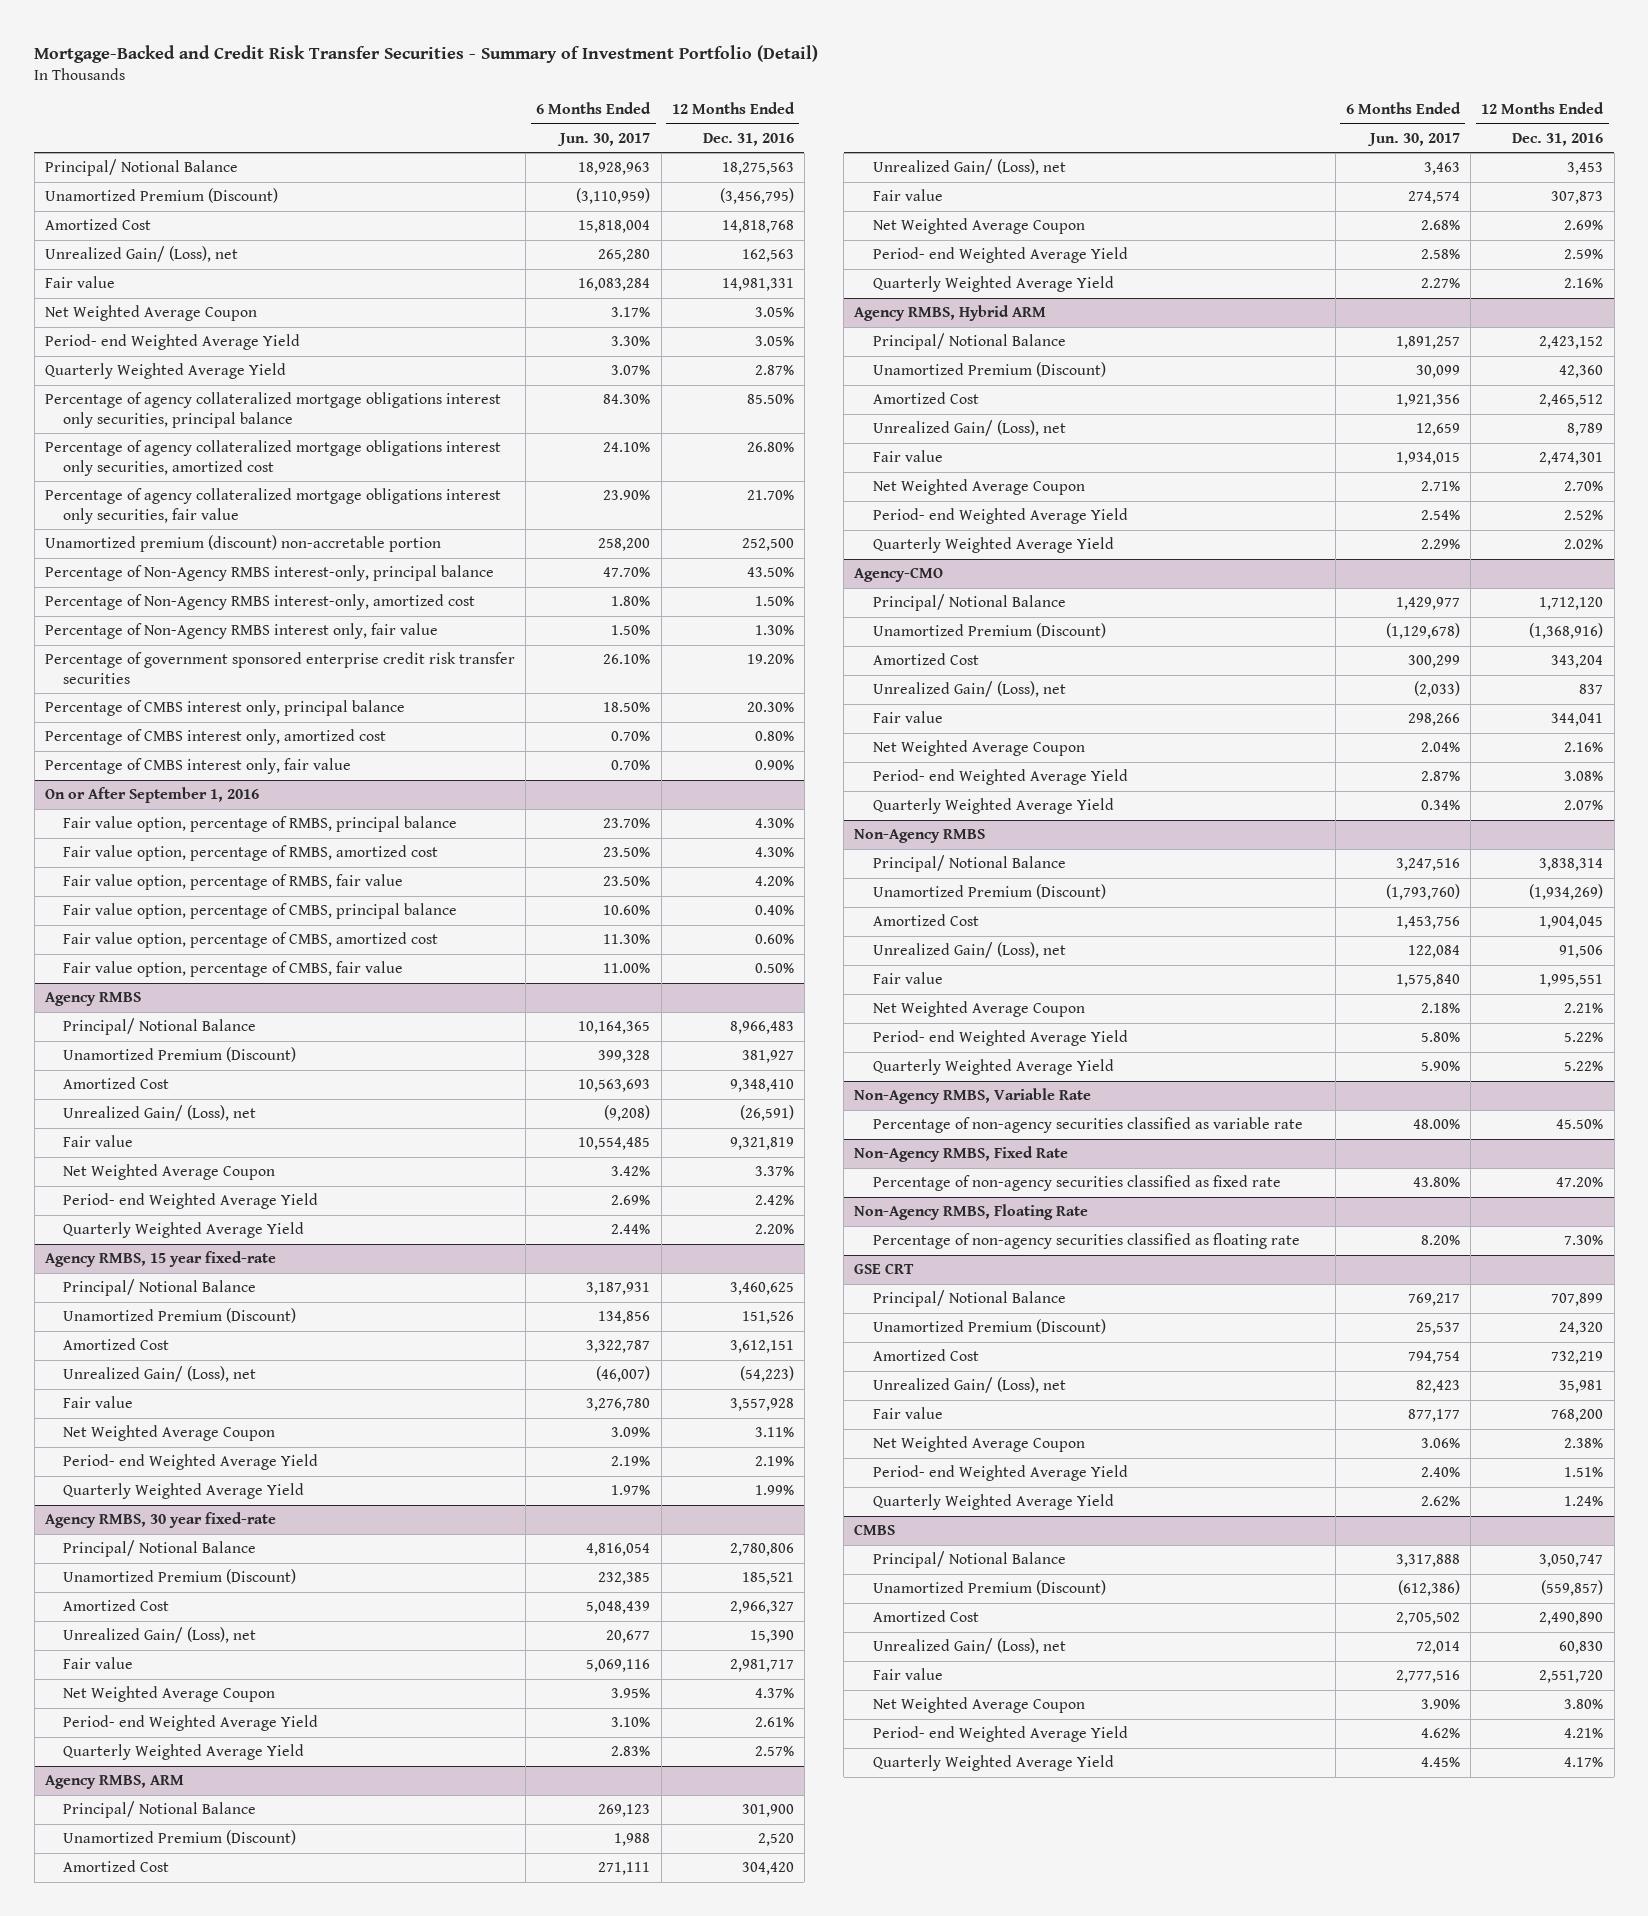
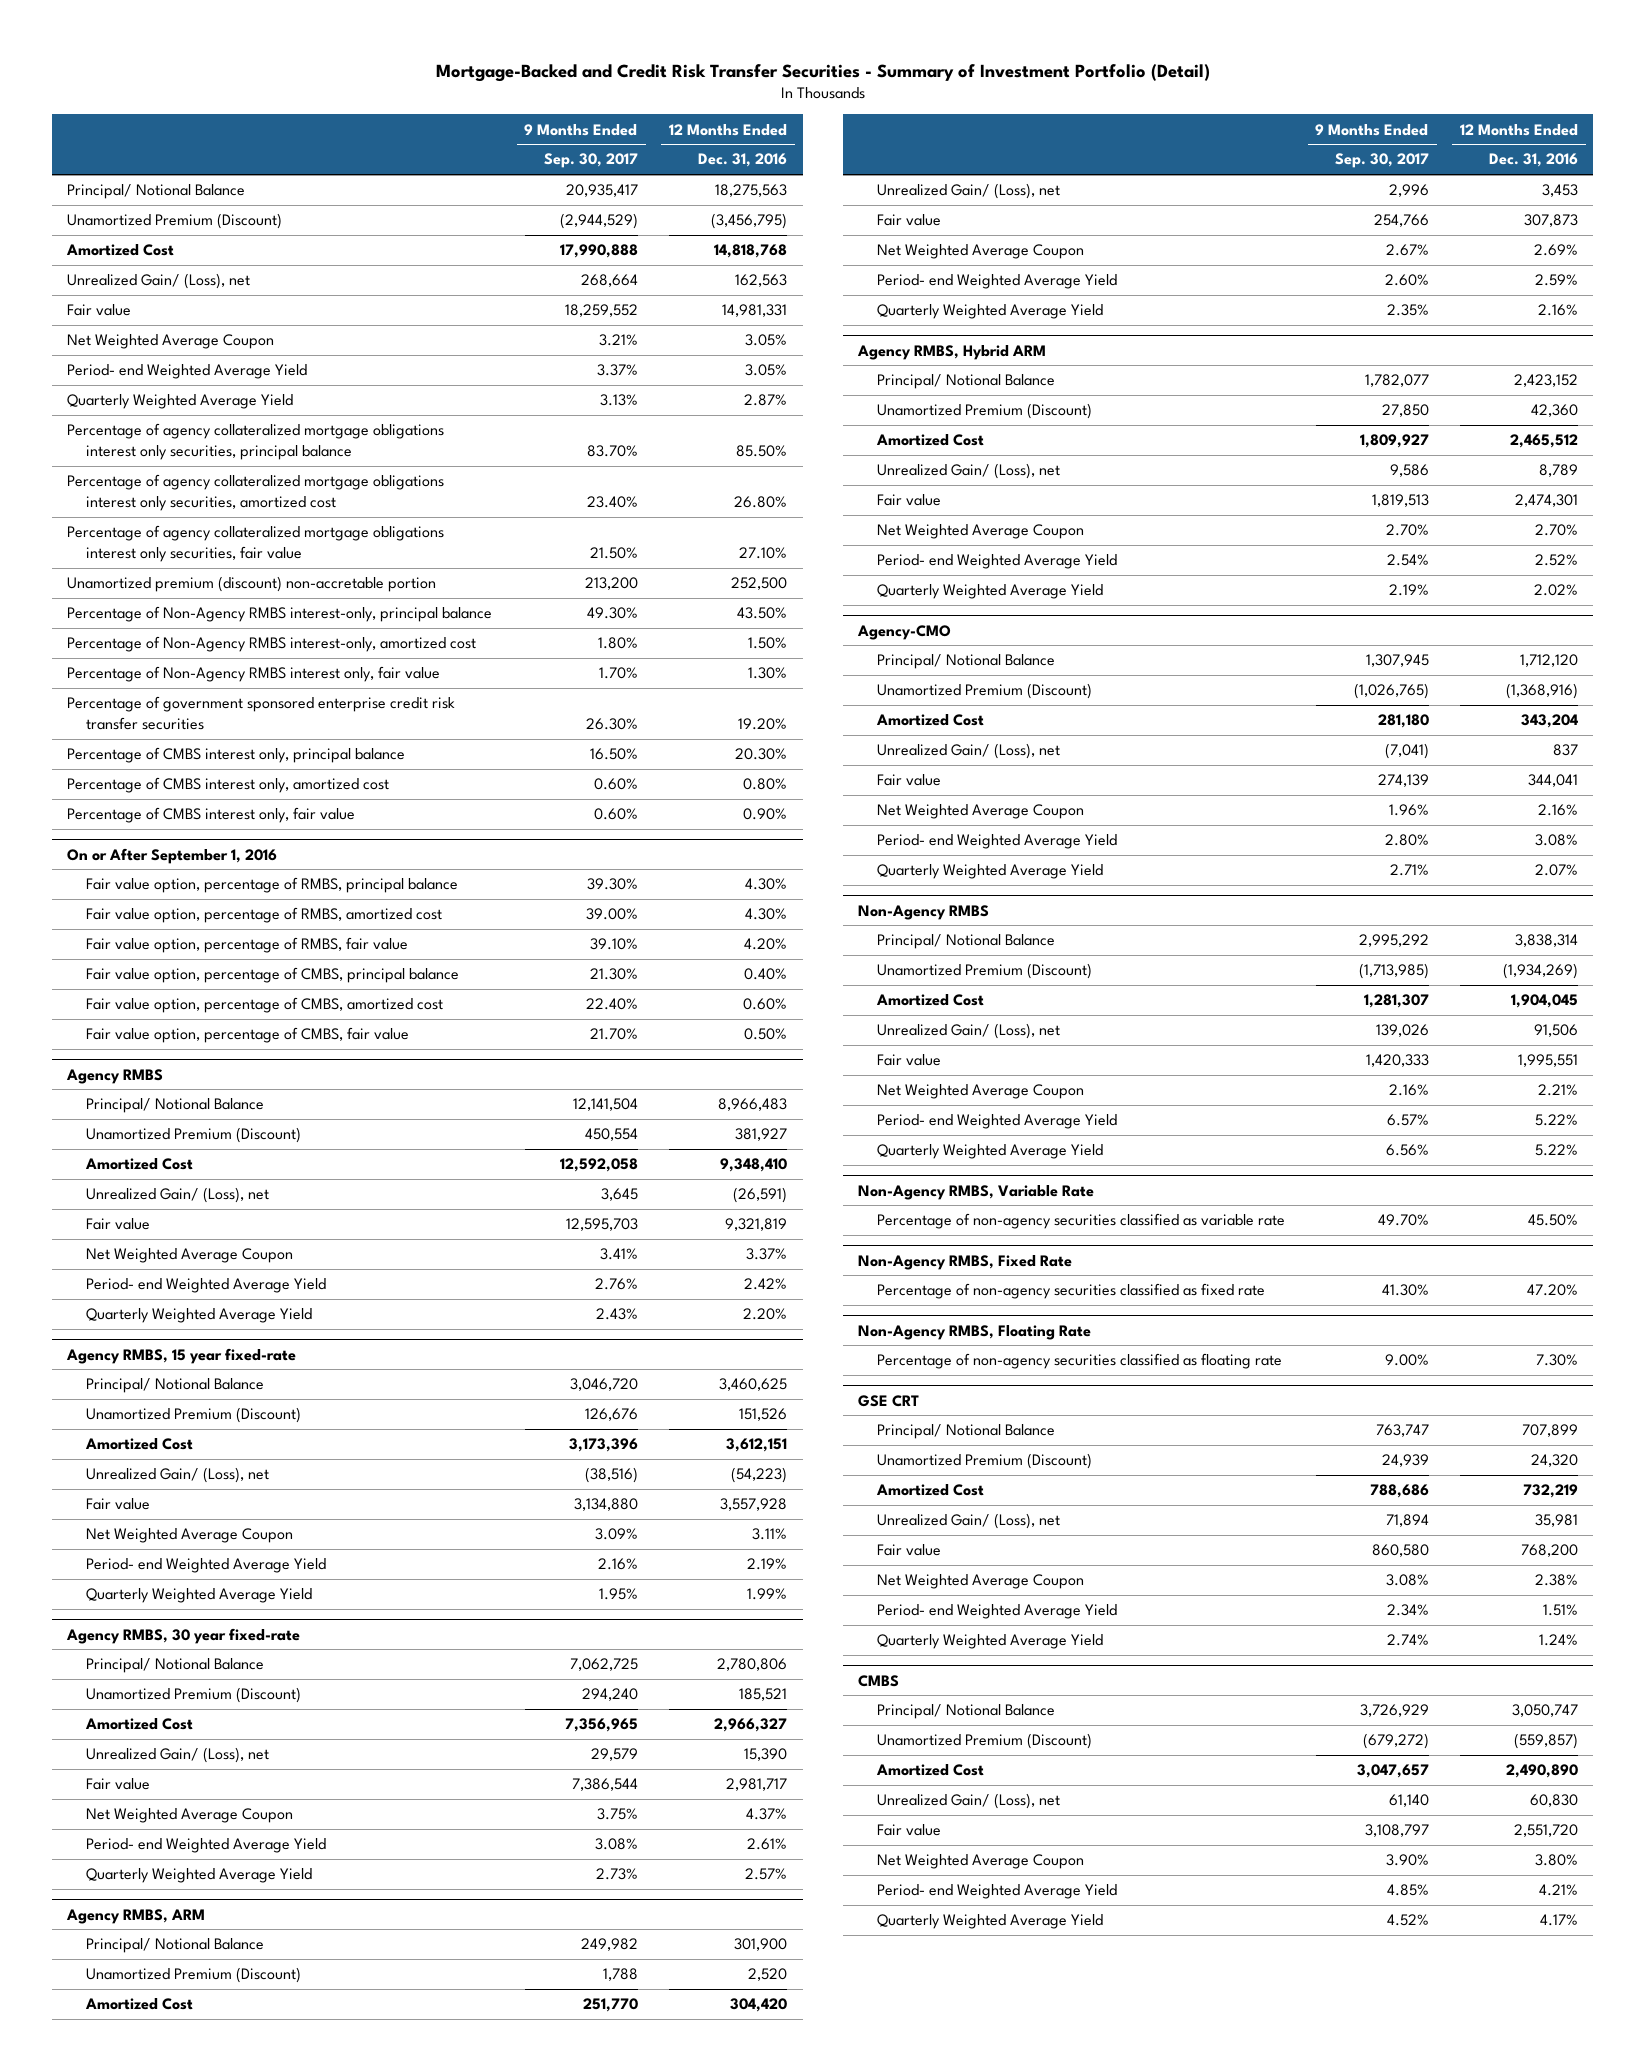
- | 6 Months Ended Jun. 30, 2017 | 12 Months Ended Dec. 31, 2016
+ | 9 Months Ended Sep. 30, 2017 | 12 Months Ended Dec. 31, 2016
- Percentage of agency collateralized mortgage obligations interest only securities, fair value | 23.90% | 21.70%
+ Percentage of agency collateralized mortgage obligations interest only securities, fair value | 21.50% | 27.10%

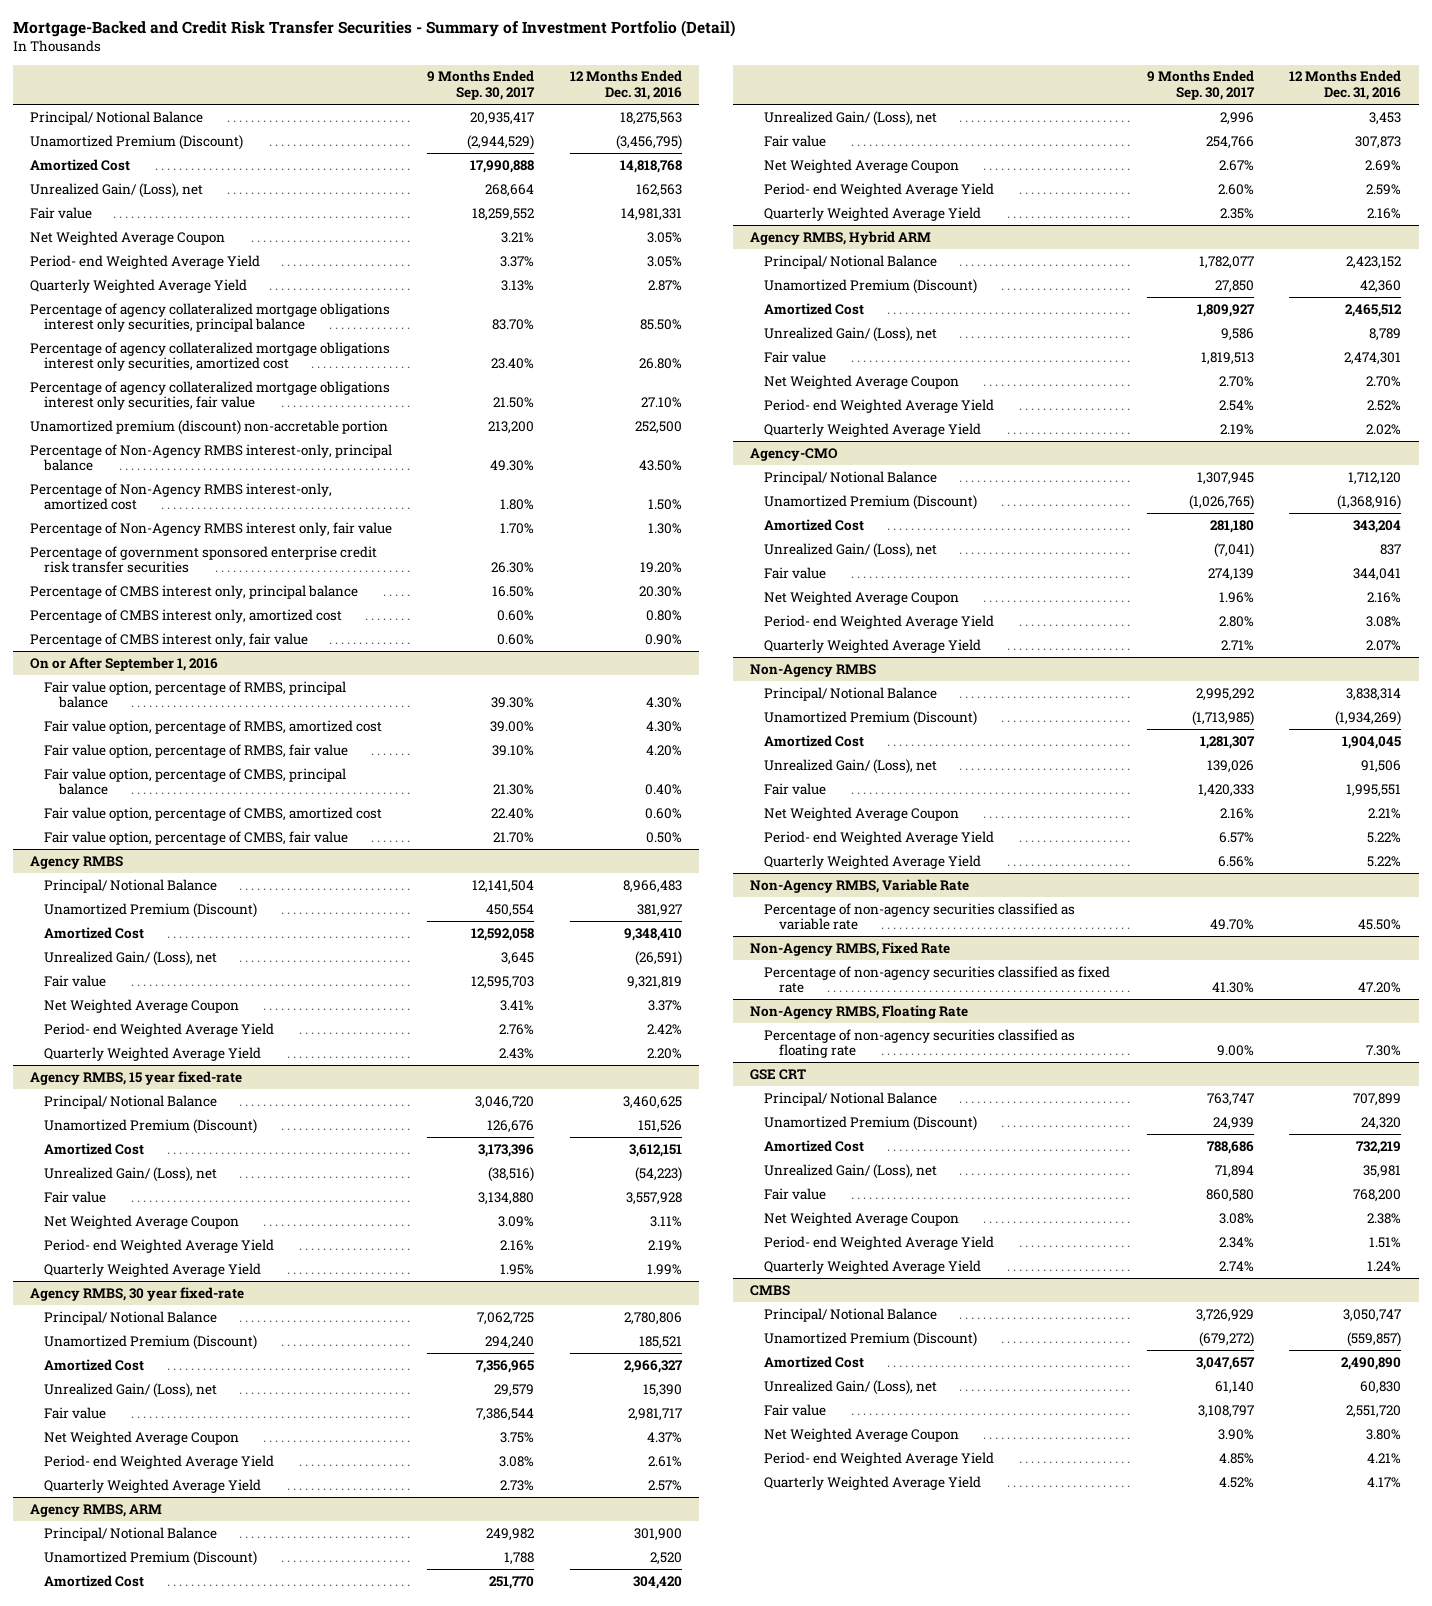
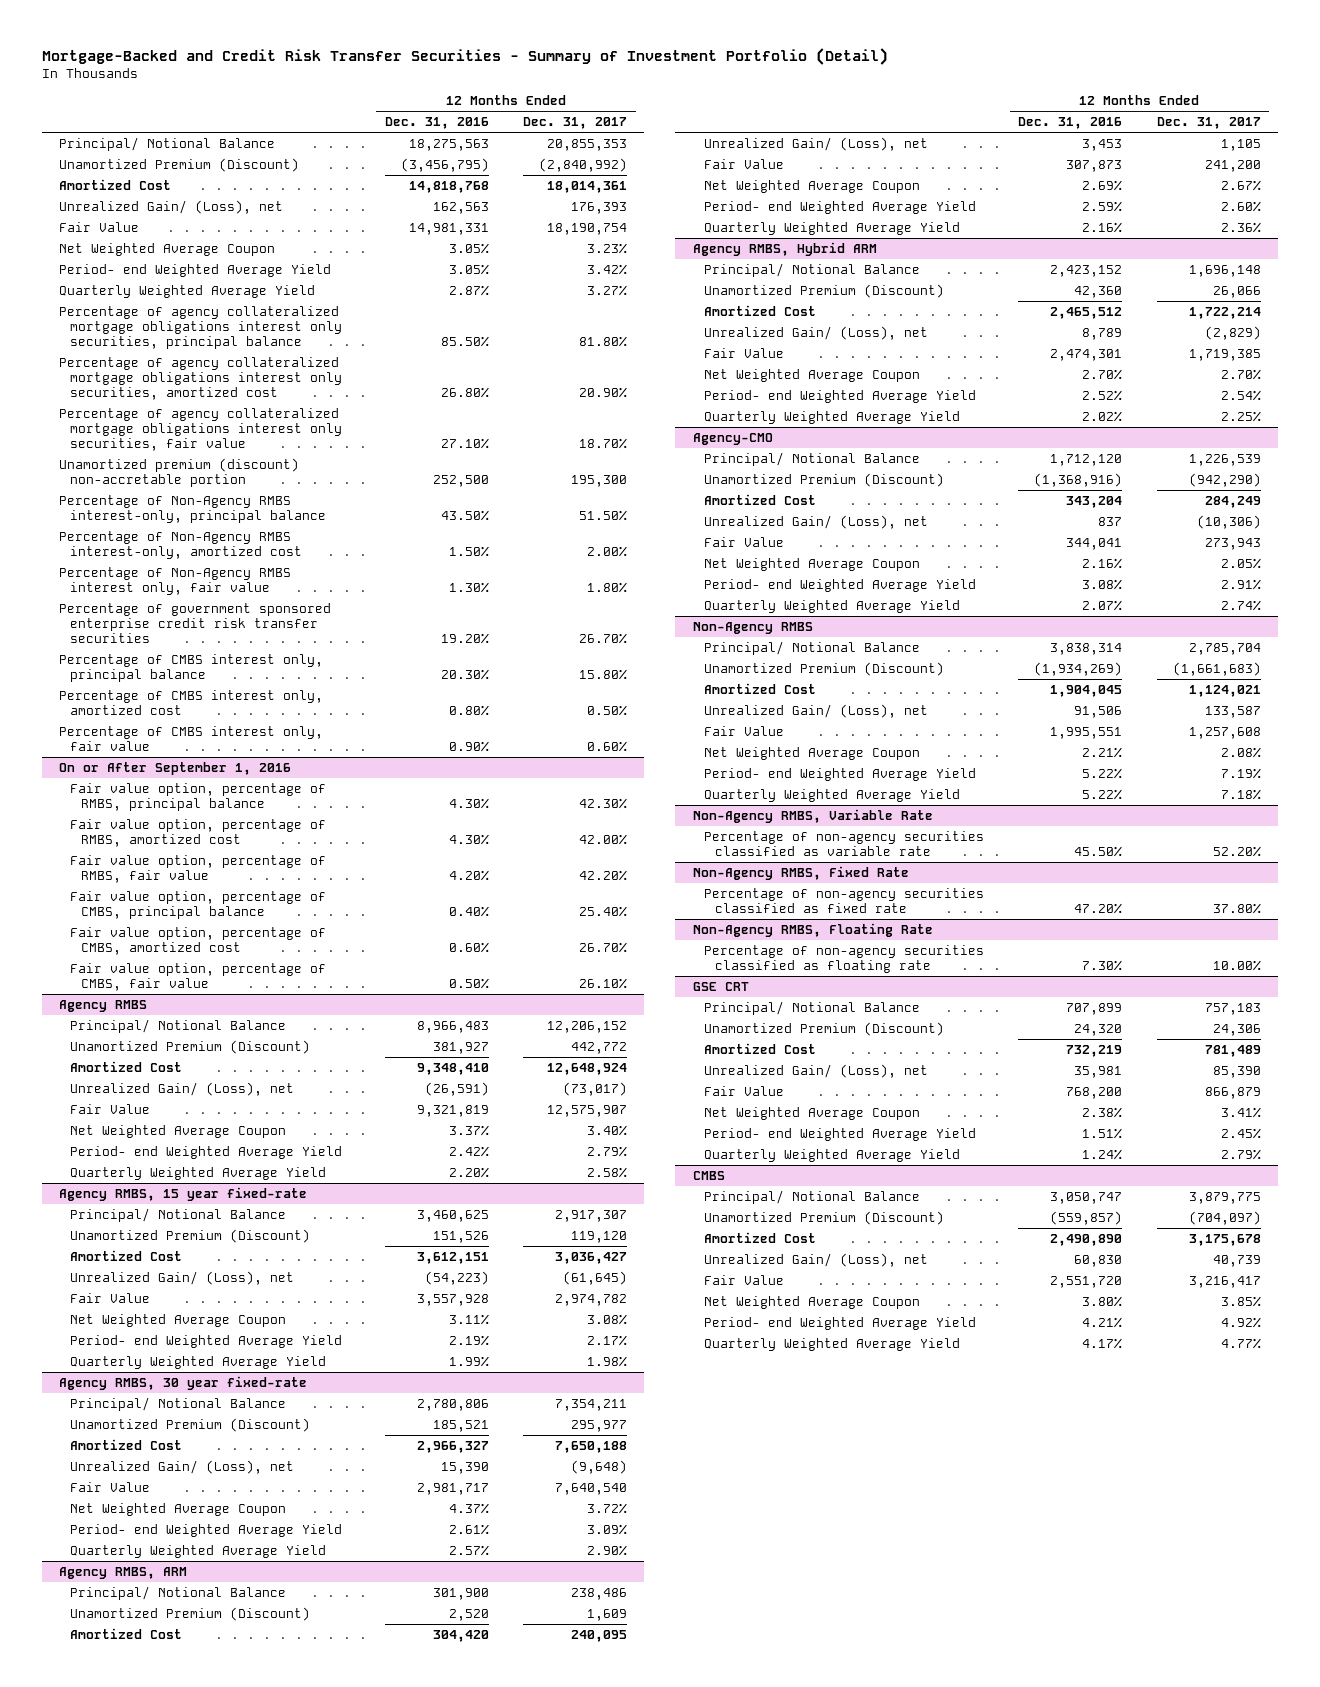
- | 9 Months Ended Sep. 30, 2017 | 12 Months Ended Dec. 31, 2016
+ | 12 Months Ended Dec. 31, 2016 | 12 Months Ended Dec. 31, 2017
- Fair value | 18,259,552 | 14,981,331
+ Fair Value | 14,981,331 | 18,190,754
@ Agency RMBS
- Fair value | 12,595,703 | 9,321,819
+ Fair Value | 9,321,819 | 12,575,907
@ Agency RMBS, 15 year fixed-rate
- Fair value | 3,134,880 | 3,557,928
+ Fair Value | 3,557,928 | 2,974,782
@ Agency RMBS, 30 year fixed-rate
- Fair value | 7,386,544 | 2,981,717
+ Fair Value | 2,981,717 | 7,640,540
@ Agency RMBS, ARM
- Fair value | 254,766 | 307,873
+ Fair Value | 307,873 | 241,200
@ Agency RMBS, Hybrid ARM
- Fair value | 1,819,513 | 2,474,301
+ Fair Value | 2,474,301 | 1,719,385
@ Agency-CMO
- Fair value | 274,139 | 344,041
+ Fair Value | 344,041 | 273,943
@ Non-Agency RMBS
- Fair value | 1,420,333 | 1,995,551
+ Fair Value | 1,995,551 | 1,257,608
@ GSE CRT
- Fair value | 860,580 | 768,200
+ Fair Value | 768,200 | 866,879
@ CMBS
- Fair value | 3,108,797 | 2,551,720
+ Fair Value | 2,551,720 | 3,216,417

